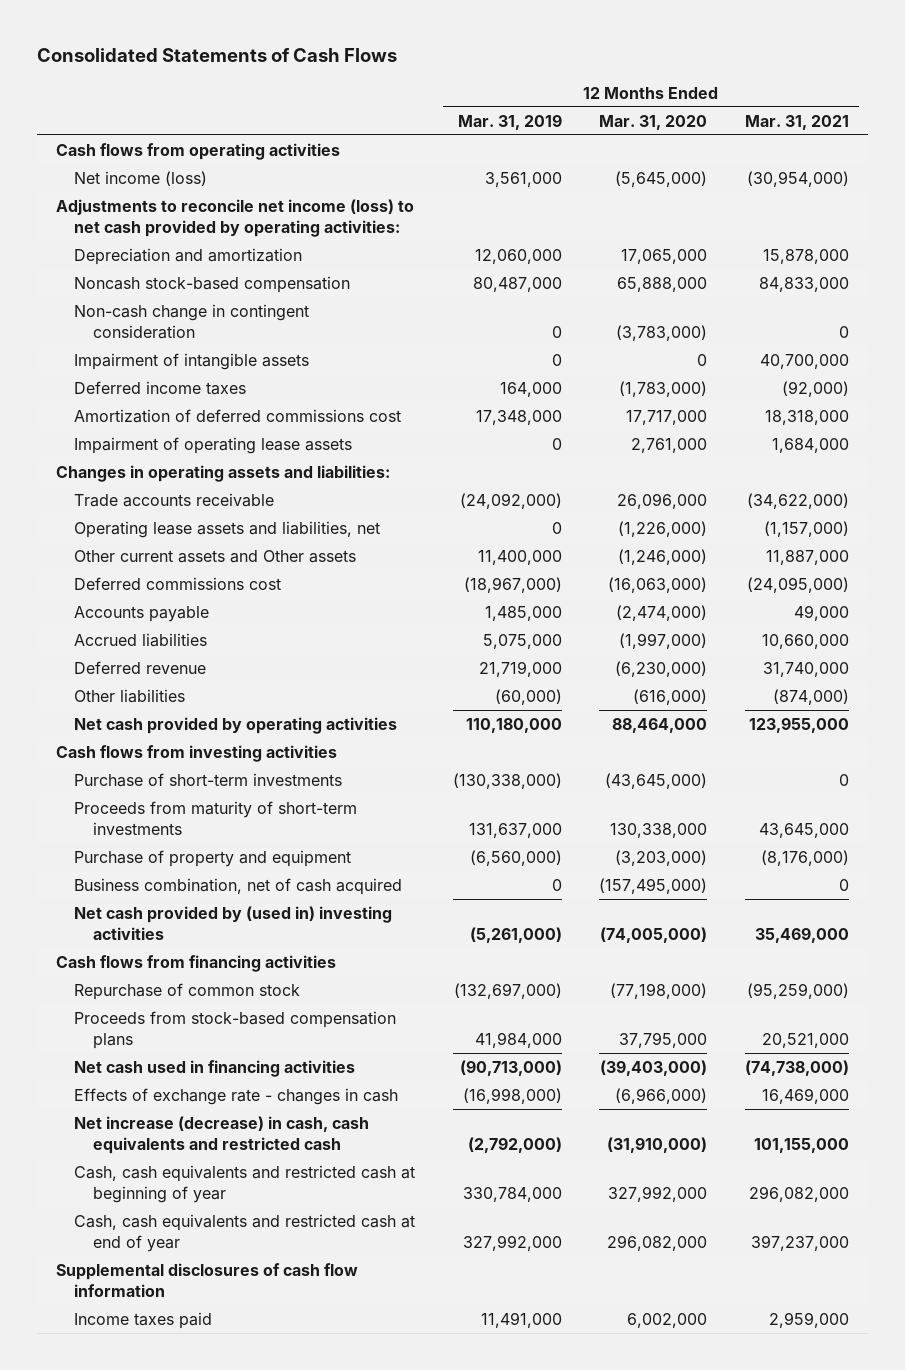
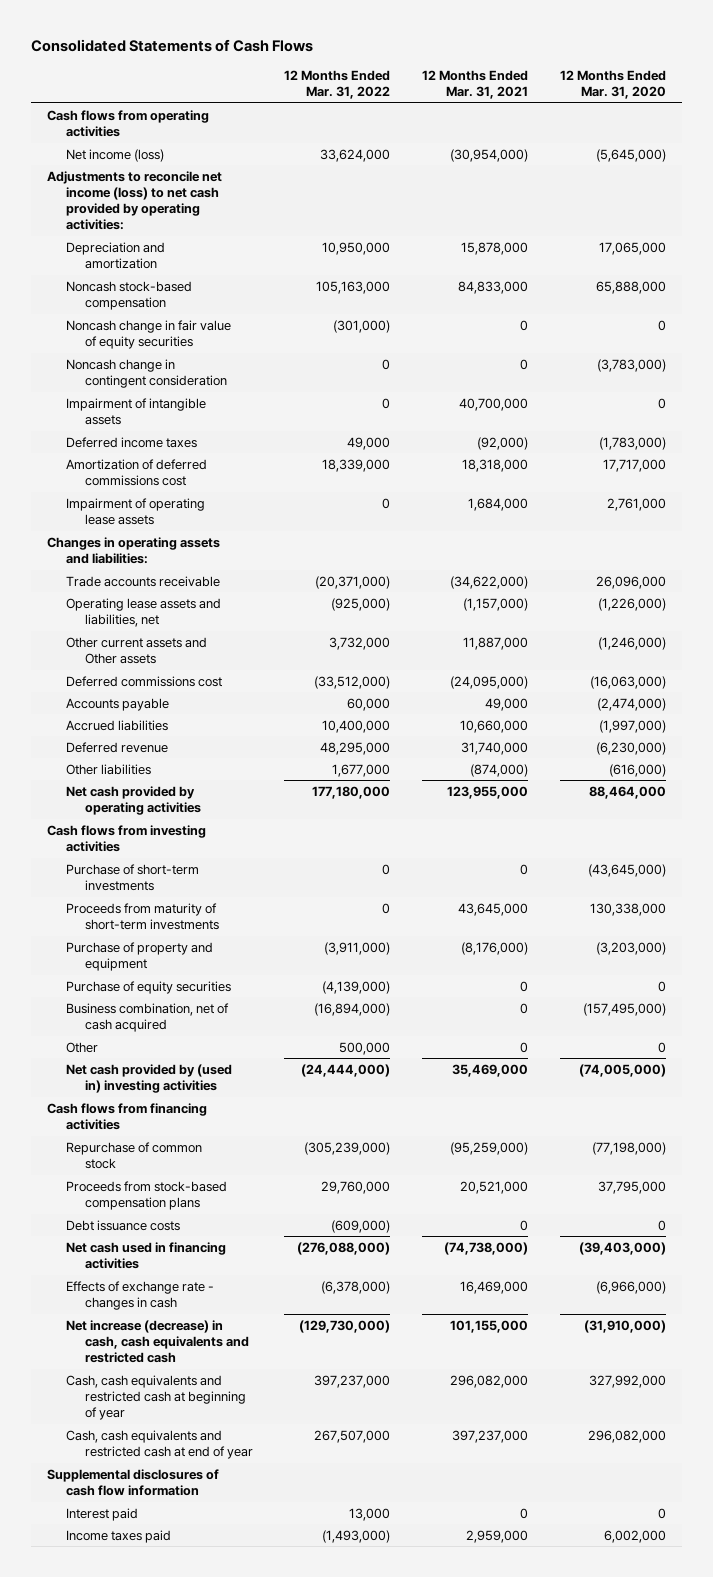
- | 12 Months Ended Mar. 31, 2019 | 12 Months Ended Mar. 31, 2020 | 12 Months Ended Mar. 31, 2021
+ | 12 Months Ended Mar. 31, 2022 | 12 Months Ended Mar. 31, 2021 | 12 Months Ended Mar. 31, 2020
- Non-cash change in contingent consideration | 0 | (3,783,000) | 0
+ Noncash change in fair value of equity securities | (301,000) | 0 | 0
+ Noncash change in contingent consideration | 0 | 0 | (3,783,000)
+ Purchase of equity securities | (4,139,000) | 0 | 0
+ Other | 500,000 | 0 | 0
+ Debt issuance costs | (609,000) | 0 | 0
+ Interest paid | 13,000 | 0 | 0

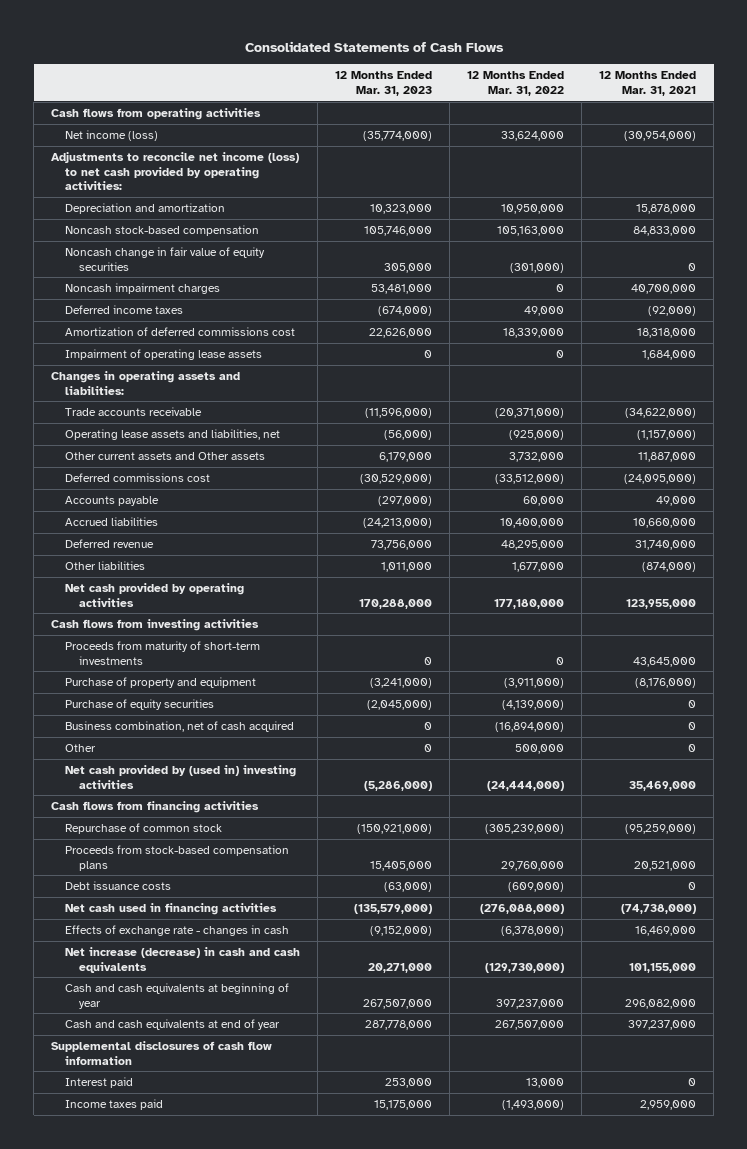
- | 12 Months Ended Mar. 31, 2022 | 12 Months Ended Mar. 31, 2021 | 12 Months Ended Mar. 31, 2020
+ | 12 Months Ended Mar. 31, 2023 | 12 Months Ended Mar. 31, 2022 | 12 Months Ended Mar. 31, 2021
- Noncash change in contingent consideration | 0 | 0 | (3,783,000)
- Impairment of intangible assets | 0 | 40,700,000 | 0
+ Noncash impairment charges | 53,481,000 | 0 | 40,700,000
- Purchase of short-term investments | 0 | 0 | (43,645,000)
- Net increase (decrease) in cash, cash equivalents and restricted cash | (129,730,000) | 101,155,000 | (31,910,000)
- Cash, cash equivalents and restricted cash at beginning of year | 397,237,000 | 296,082,000 | 327,992,000
- Cash, cash equivalents and restricted cash at end of year | 267,507,000 | 397,237,000 | 296,082,000
+ Net increase (decrease) in cash and cash equivalents | 20,271,000 | (129,730,000) | 101,155,000
+ Cash and cash equivalents at beginning of year | 267,507,000 | 397,237,000 | 296,082,000
+ Cash and cash equivalents at end of year | 287,778,000 | 267,507,000 | 397,237,000

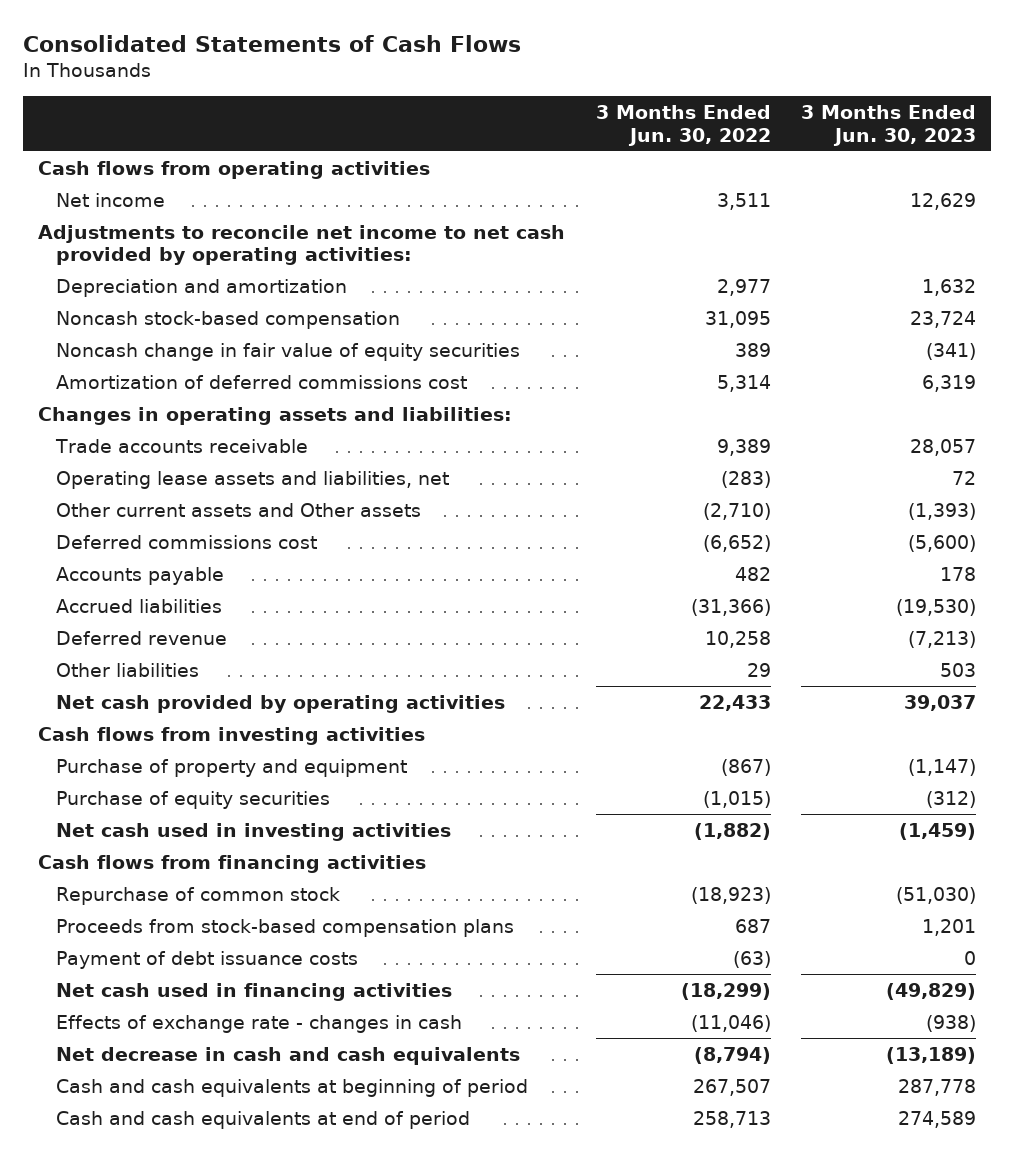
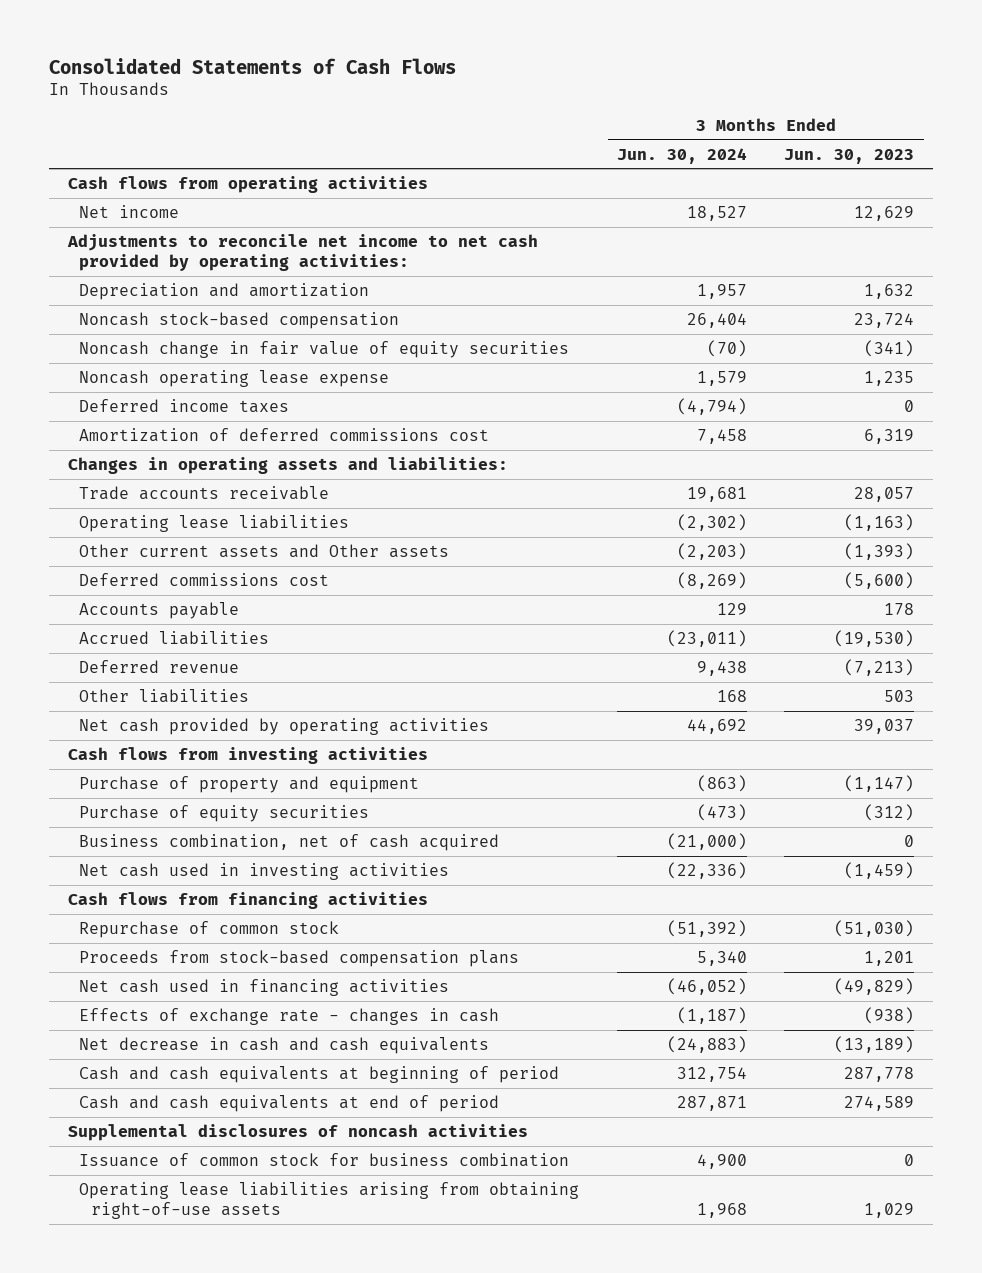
- | 3 Months Ended Jun. 30, 2022 | 3 Months Ended Jun. 30, 2023
+ | 3 Months Ended Jun. 30, 2024 | 3 Months Ended Jun. 30, 2023
+ Noncash operating lease expense | 1,579 | 1,235
+ Deferred income taxes | (4,794) | 0
- Operating lease assets and liabilities, net | (283) | 72
+ Operating lease liabilities | (2,302) | (1,163)
+ Business combination, net of cash acquired | (21,000) | 0
- Payment of debt issuance costs | (63) | 0
+ Supplemental disclosures of noncash activities
+ Issuance of common stock for business combination | 4,900 | 0
+ Operating lease liabilities arising from obtaining right-of-use assets | 1,968 | 1,029

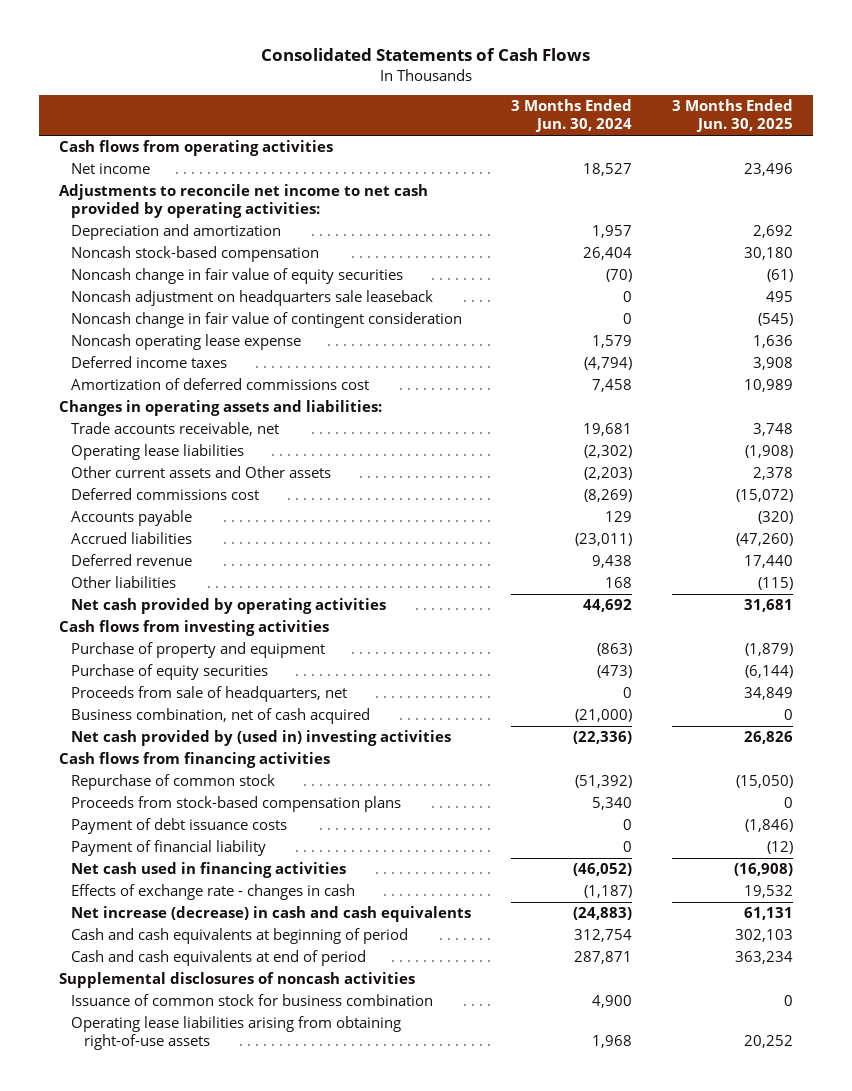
- | 3 Months Ended Jun. 30, 2024 | 3 Months Ended Jun. 30, 2023
+ | 3 Months Ended Jun. 30, 2024 | 3 Months Ended Jun. 30, 2025
+ Noncash adjustment on headquarters sale leaseback | 0 | 495
+ Noncash change in fair value of contingent consideration | 0 | (545)
- Trade accounts receivable | 19,681 | 28,057
+ Trade accounts receivable, net | 19,681 | 3,748
+ Proceeds from sale of headquarters, net | 0 | 34,849
- Net cash used in investing activities | (22,336) | (1,459)
+ Net cash provided by (used in) investing activities | (22,336) | 26,826
+ Payment of debt issuance costs | 0 | (1,846)
+ Payment of financial liability | 0 | (12)
- Net decrease in cash and cash equivalents | (24,883) | (13,189)
+ Net increase (decrease) in cash and cash equivalents | (24,883) | 61,131

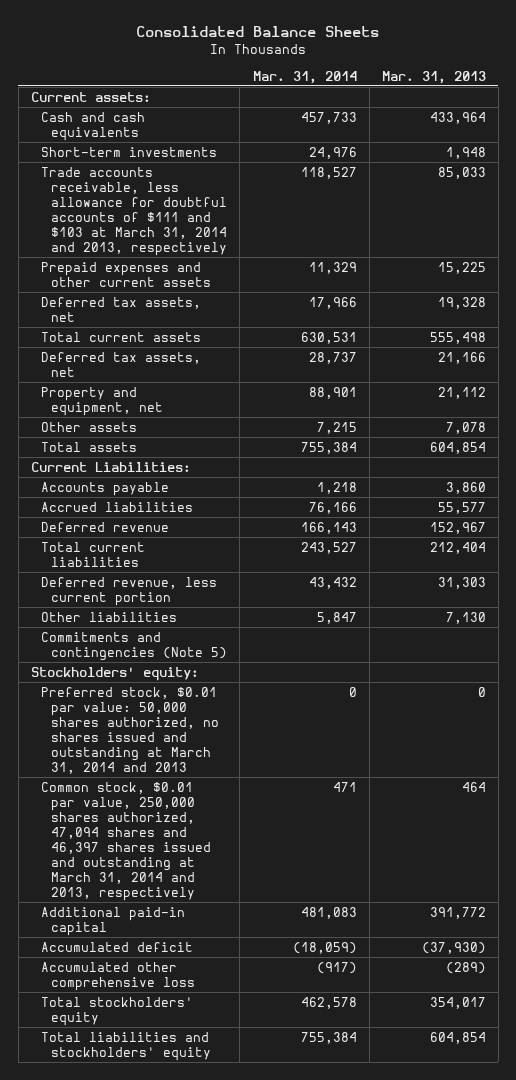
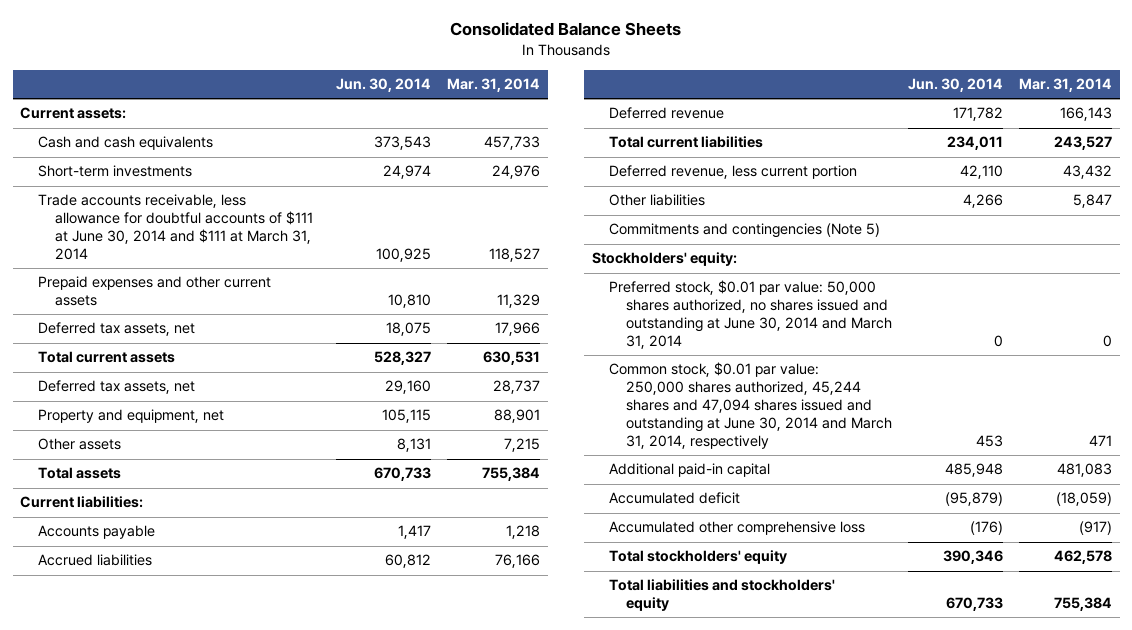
- | Mar. 31, 2014 | Mar. 31, 2013
+ | Jun. 30, 2014 | Mar. 31, 2014
- Trade accounts receivable, less allowance for doubtful accounts of $111 and $103 at March 31, 2014 and 2013, respectively | 118,527 | 85,033
+ Trade accounts receivable, less allowance for doubtful accounts of $111 at June 30, 2014 and $111 at March 31, 2014 | 100,925 | 118,527
- Current Liabilities:
+ Current liabilities:
- Preferred stock, $0.01 par value: 50,000 shares authorized, no shares issued and outstanding at March 31, 2014 and 2013 | 0 | 0
- Common stock, $0.01 par value, 250,000 shares authorized, 47,094 shares and 46,397 shares issued and outstanding at March 31, 2014 and 2013, respectively | 471 | 464
+ Preferred stock, $0.01 par value: 50,000 shares authorized, no shares issued and outstanding at June 30, 2014 and March 31, 2014 | 0 | 0
+ Common stock, $0.01 par value: 250,000 shares authorized, 45,244 shares and 47,094 shares issued and outstanding at June 30, 2014 and March 31, 2014, respectively | 453 | 471

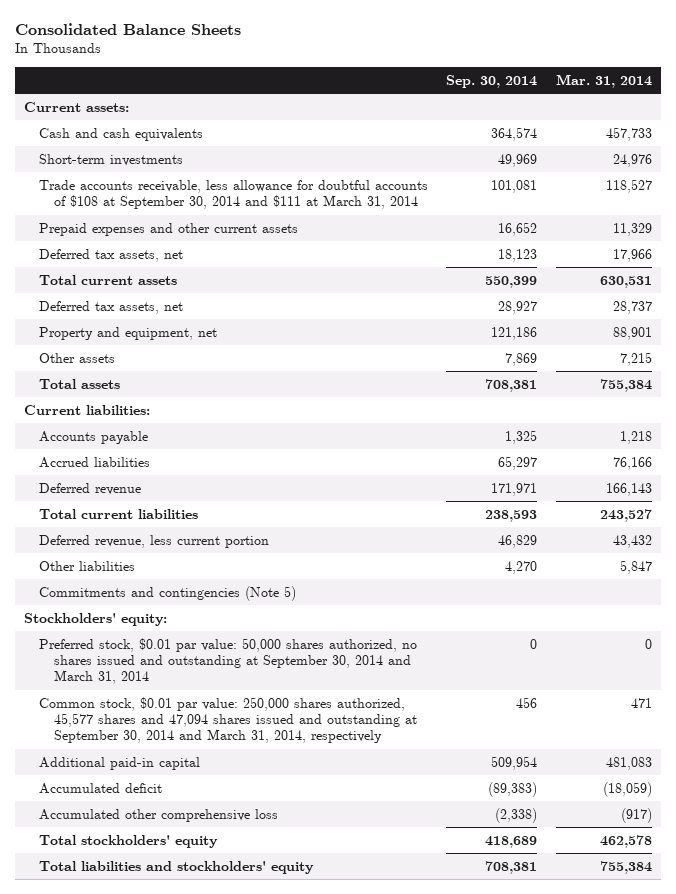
- | Jun. 30, 2014 | Mar. 31, 2014
+ | Sep. 30, 2014 | Mar. 31, 2014
- Trade accounts receivable, less allowance for doubtful accounts of $111 at June 30, 2014 and $111 at March 31, 2014 | 100,925 | 118,527
+ Trade accounts receivable, less allowance for doubtful accounts of $108 at September 30, 2014 and $111 at March 31, 2014 | 101,081 | 118,527
- Preferred stock, $0.01 par value: 50,000 shares authorized, no shares issued and outstanding at June 30, 2014 and March 31, 2014 | 0 | 0
- Common stock, $0.01 par value: 250,000 shares authorized, 45,244 shares and 47,094 shares issued and outstanding at June 30, 2014 and March 31, 2014, respectively | 453 | 471
+ Preferred stock, $0.01 par value: 50,000 shares authorized, no shares issued and outstanding at September 30, 2014 and March 31, 2014 | 0 | 0
+ Common stock, $0.01 par value: 250,000 shares authorized, 45,577 shares and 47,094 shares issued and outstanding at September 30, 2014 and March 31, 2014, respectively | 456 | 471

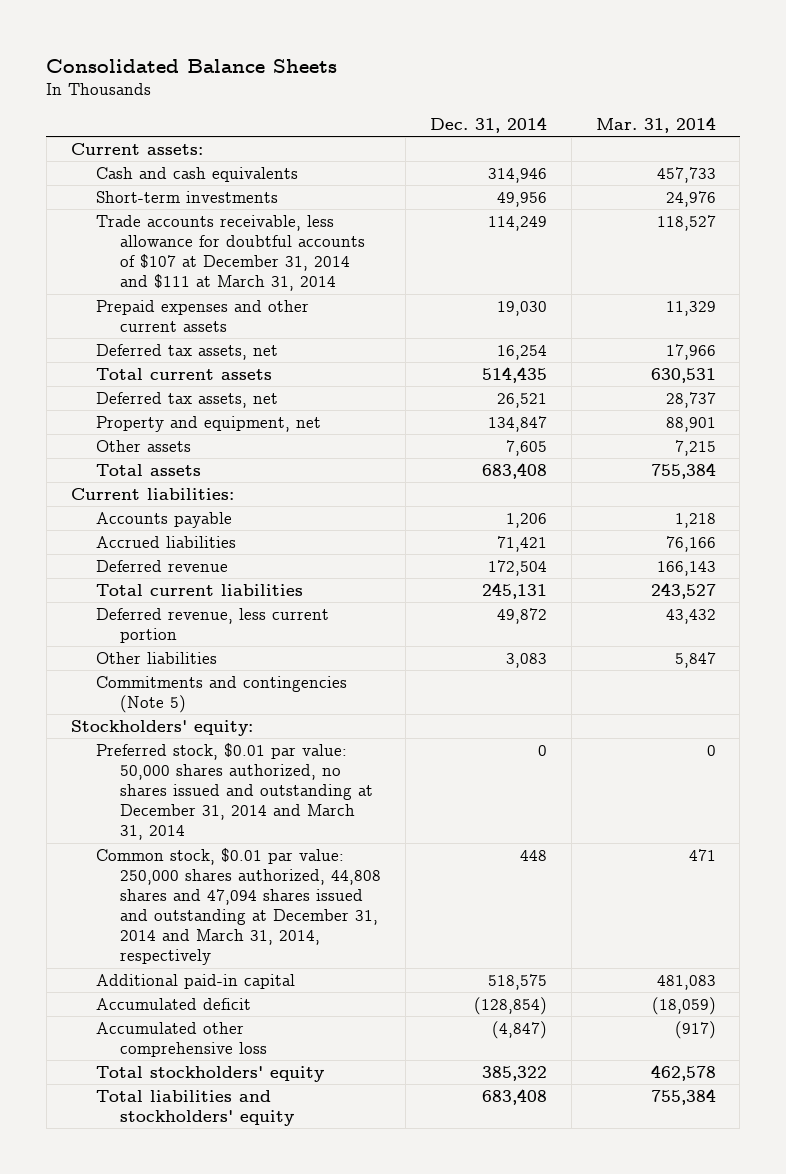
- | Sep. 30, 2014 | Mar. 31, 2014
+ | Dec. 31, 2014 | Mar. 31, 2014
- Trade accounts receivable, less allowance for doubtful accounts of $108 at September 30, 2014 and $111 at March 31, 2014 | 101,081 | 118,527
+ Trade accounts receivable, less allowance for doubtful accounts of $107 at December 31, 2014 and $111 at March 31, 2014 | 114,249 | 118,527
- Preferred stock, $0.01 par value: 50,000 shares authorized, no shares issued and outstanding at September 30, 2014 and March 31, 2014 | 0 | 0
- Common stock, $0.01 par value: 250,000 shares authorized, 45,577 shares and 47,094 shares issued and outstanding at September 30, 2014 and March 31, 2014, respectively | 456 | 471
+ Preferred stock, $0.01 par value: 50,000 shares authorized, no shares issued and outstanding at December 31, 2014 and March 31, 2014 | 0 | 0
+ Common stock, $0.01 par value: 250,000 shares authorized, 44,808 shares and 47,094 shares issued and outstanding at December 31, 2014 and March 31, 2014, respectively | 448 | 471

